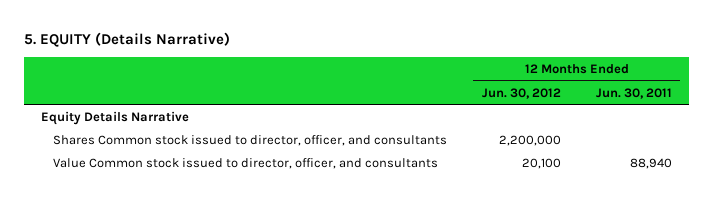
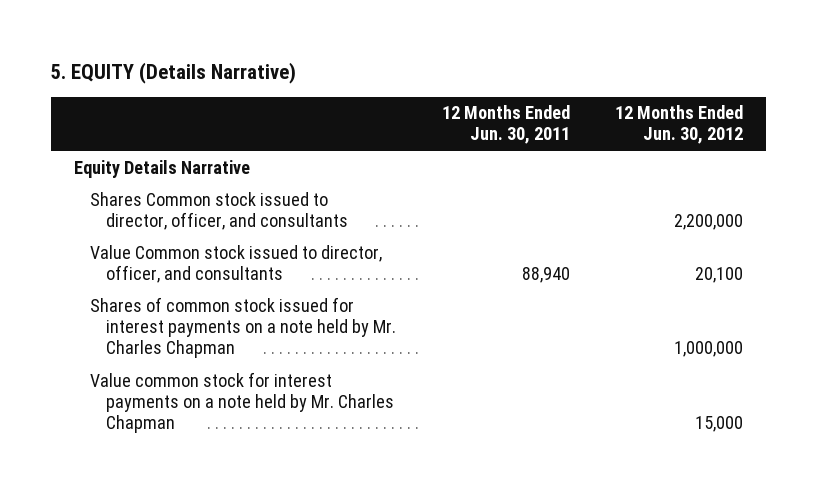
- | 12 Months Ended Jun. 30, 2012 | 12 Months Ended Jun. 30, 2011
+ | 12 Months Ended Jun. 30, 2011 | 12 Months Ended Jun. 30, 2012
+ Shares of common stock issued for interest payments on a note held by Mr. Charles Chapman | | 1,000,000
+ Value common stock for interest payments on a note held by Mr. Charles Chapman | | 15,000

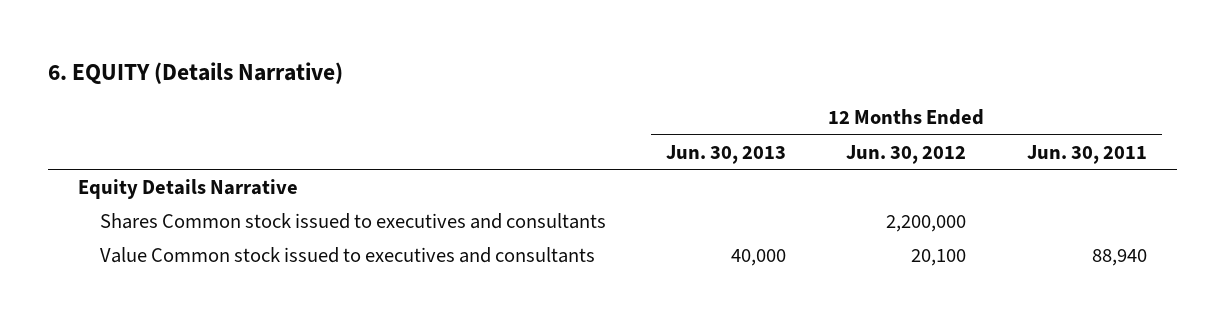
- 5. EQUITY (Details Narrative)
+ 6. EQUITY (Details Narrative)
- | 12 Months Ended Jun. 30, 2011 | 12 Months Ended Jun. 30, 2012
+ | 12 Months Ended Jun. 30, 2013 | 12 Months Ended Jun. 30, 2012 | 12 Months Ended Jun. 30, 2011
- Shares Common stock issued to director, officer, and consultants | | 2,200,000
- Value Common stock issued to director, officer, and consultants | 88,940 | 20,100
- Shares of common stock issued for interest payments on a note held by Mr. Charles Chapman | | 1,000,000
- Value common stock for interest payments on a note held by Mr. Charles Chapman | | 15,000
+ Shares Common stock issued to executives and consultants | | 2,200,000 |
+ Value Common stock issued to executives and consultants | 40,000 | 20,100 | 88,940

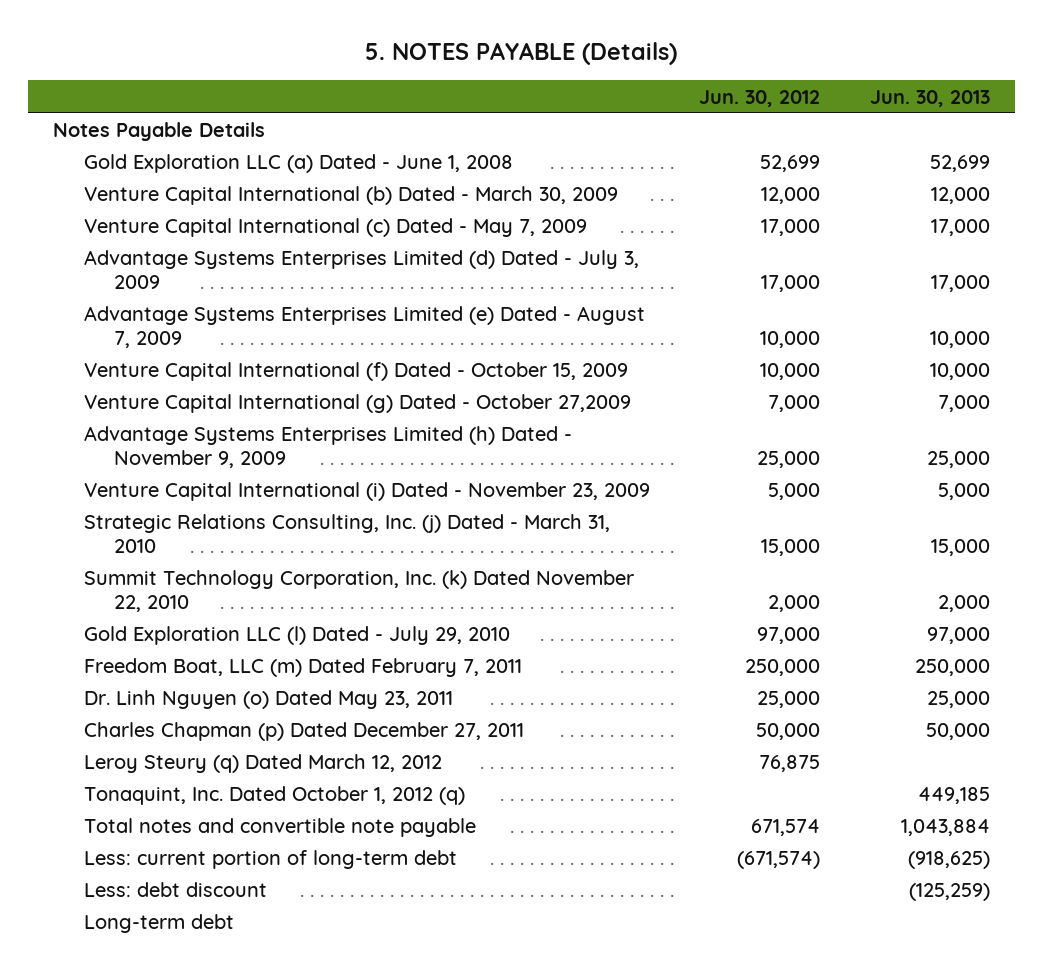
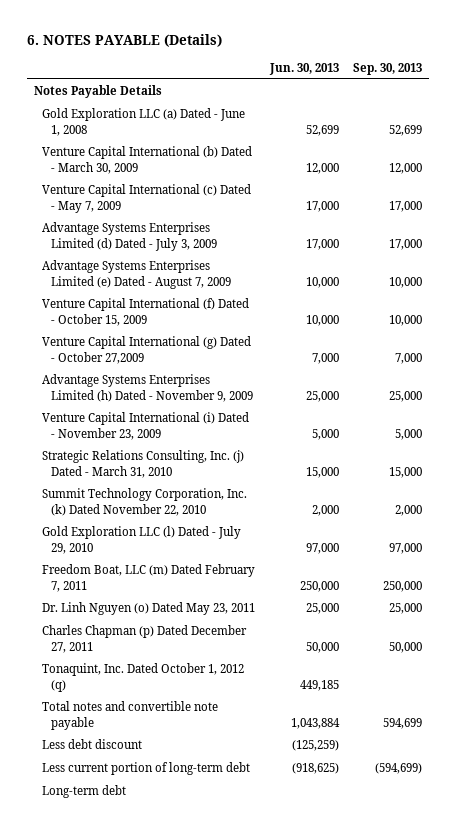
- 5. NOTES PAYABLE (Details)
+ 6. NOTES PAYABLE (Details)
- | Jun. 30, 2012 | Jun. 30, 2013
+ | Jun. 30, 2013 | Sep. 30, 2013
- Leroy Steury (q) Dated March 12, 2012 | 76,875 |
- Less: current portion of long-term debt | (671,574) | (918,625)
- Less: debt discount | | (125,259)
+ Less debt discount | (125,259) |
+ Less current portion of long-term debt | (918,625) | (594,699)

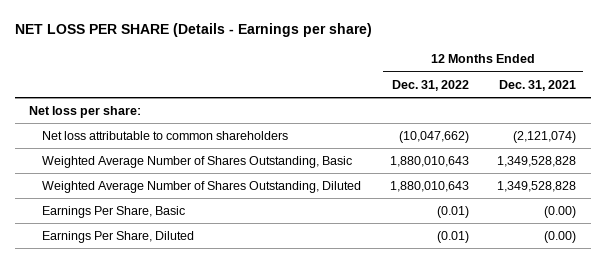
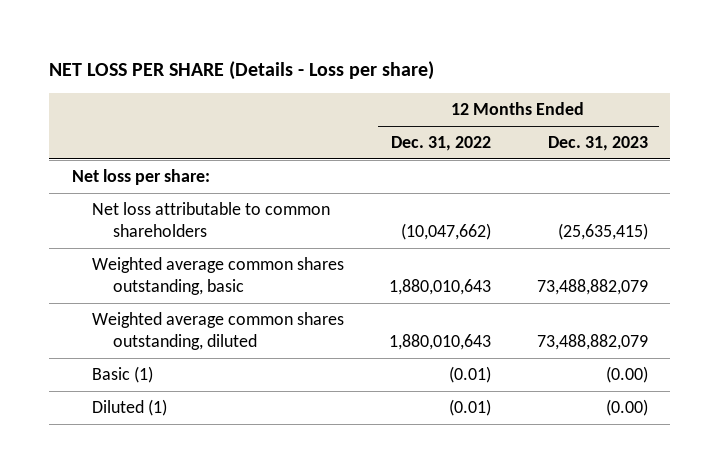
- NET LOSS PER SHARE (Details - Earnings per share)
+ NET LOSS PER SHARE (Details - Loss per share)
- | 12 Months Ended Dec. 31, 2022 | 12 Months Ended Dec. 31, 2021
+ | 12 Months Ended Dec. 31, 2022 | 12 Months Ended Dec. 31, 2023
- Weighted Average Number of Shares Outstanding, Basic | 1,880,010,643 | 1,349,528,828
- Weighted Average Number of Shares Outstanding, Diluted | 1,880,010,643 | 1,349,528,828
- Earnings Per Share, Basic | (0.01) | (0.00)
- Earnings Per Share, Diluted | (0.01) | (0.00)
+ Weighted average common shares outstanding, basic | 1,880,010,643 | 73,488,882,079
+ Weighted average common shares outstanding, diluted | 1,880,010,643 | 73,488,882,079
+ Basic (1) | (0.01) | (0.00)
+ Diluted (1) | (0.01) | (0.00)

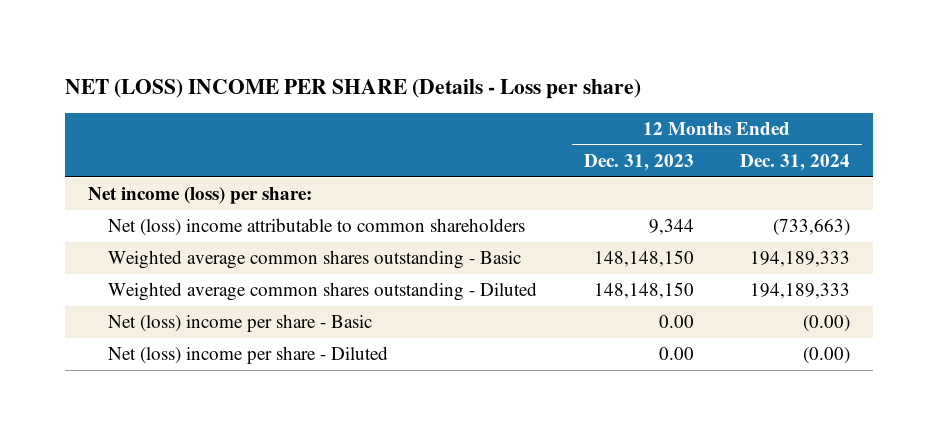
- NET LOSS PER SHARE (Details - Loss per share)
+ NET (LOSS) INCOME PER SHARE (Details - Loss per share)
- | 12 Months Ended Dec. 31, 2022 | 12 Months Ended Dec. 31, 2023
+ | 12 Months Ended Dec. 31, 2023 | 12 Months Ended Dec. 31, 2024
- Net loss per share:
- Net loss attributable to common shareholders | (10,047,662) | (25,635,415)
- Weighted average common shares outstanding, basic | 1,880,010,643 | 73,488,882,079
- Weighted average common shares outstanding, diluted | 1,880,010,643 | 73,488,882,079
- Basic (1) | (0.01) | (0.00)
- Diluted (1) | (0.01) | (0.00)
+ Net income (loss) per share:
+ Net (loss) income attributable to common shareholders | 9,344 | (733,663)
+ Weighted average common shares outstanding - Basic | 148,148,150 | 194,189,333
+ Weighted average common shares outstanding - Diluted | 148,148,150 | 194,189,333
+ Net (loss) income per share - Basic | 0.00 | (0.00)
+ Net (loss) income per share - Diluted | 0.00 | (0.00)

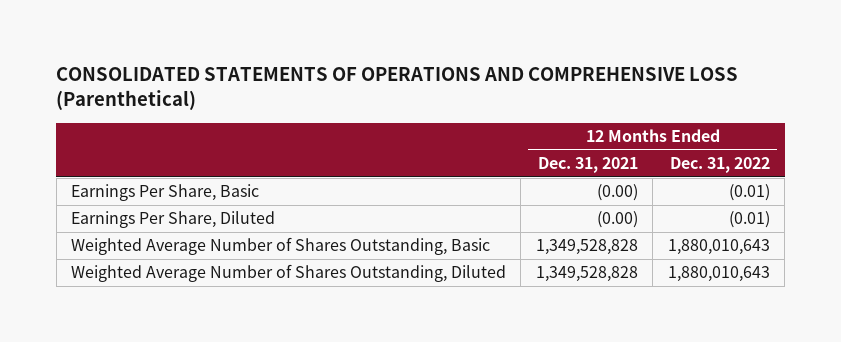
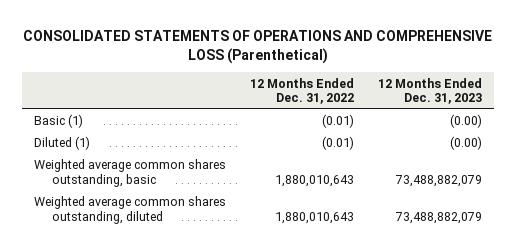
- | 12 Months Ended Dec. 31, 2021 | 12 Months Ended Dec. 31, 2022
+ | 12 Months Ended Dec. 31, 2022 | 12 Months Ended Dec. 31, 2023
- Earnings Per Share, Basic | (0.00) | (0.01)
- Earnings Per Share, Diluted | (0.00) | (0.01)
- Weighted Average Number of Shares Outstanding, Basic | 1,349,528,828 | 1,880,010,643
- Weighted Average Number of Shares Outstanding, Diluted | 1,349,528,828 | 1,880,010,643
+ Basic (1) | (0.01) | (0.00)
+ Diluted (1) | (0.01) | (0.00)
+ Weighted average common shares outstanding, basic | 1,880,010,643 | 73,488,882,079
+ Weighted average common shares outstanding, diluted | 1,880,010,643 | 73,488,882,079

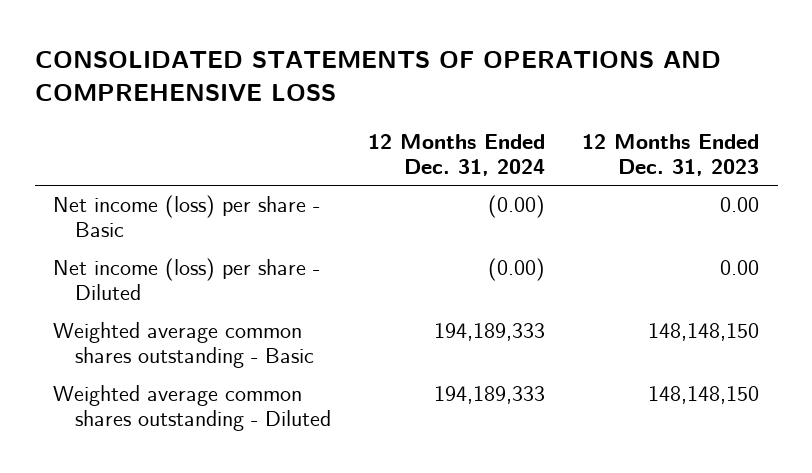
- CONSOLIDATED STATEMENTS OF OPERATIONS AND COMPREHENSIVE LOSS (Parenthetical)
+ CONSOLIDATED STATEMENTS OF OPERATIONS AND COMPREHENSIVE LOSS
- | 12 Months Ended Dec. 31, 2022 | 12 Months Ended Dec. 31, 2023
+ | 12 Months Ended Dec. 31, 2024 | 12 Months Ended Dec. 31, 2023
- Basic (1) | (0.01) | (0.00)
- Diluted (1) | (0.01) | (0.00)
- Weighted average common shares outstanding, basic | 1,880,010,643 | 73,488,882,079
- Weighted average common shares outstanding, diluted | 1,880,010,643 | 73,488,882,079
+ Net income (loss) per share - Basic | (0.00) | 0.00
+ Net income (loss) per share - Diluted | (0.00) | 0.00
+ Weighted average common shares outstanding - Basic | 194,189,333 | 148,148,150
+ Weighted average common shares outstanding - Diluted | 194,189,333 | 148,148,150

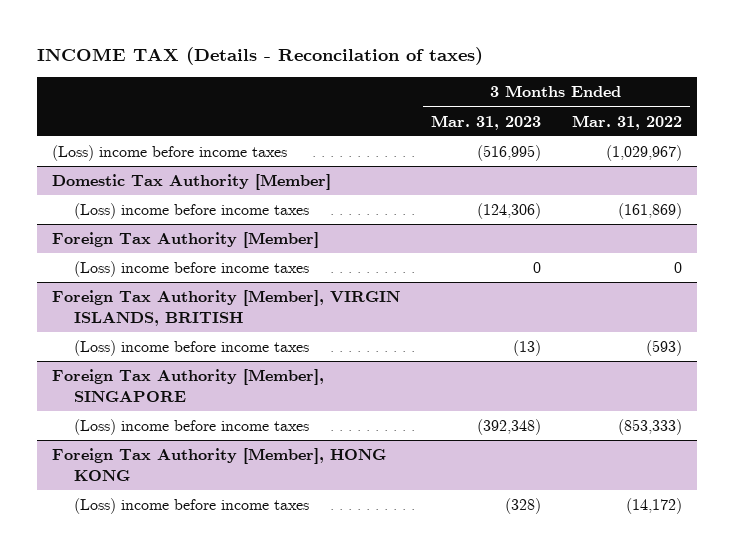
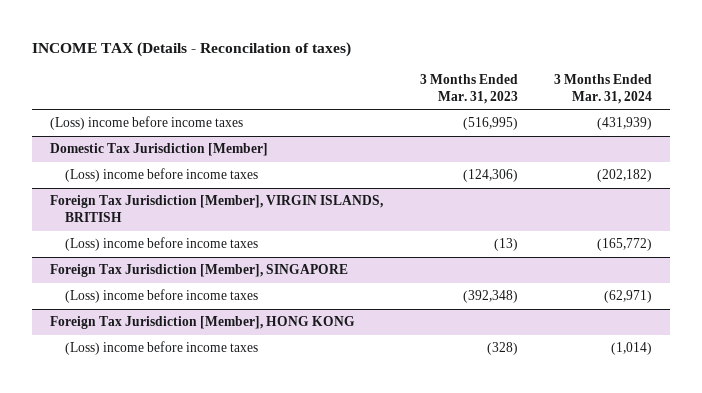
- | 3 Months Ended Mar. 31, 2023 | 3 Months Ended Mar. 31, 2022
+ | 3 Months Ended Mar. 31, 2023 | 3 Months Ended Mar. 31, 2024
- Domestic Tax Authority [Member]
+ Domestic Tax Jurisdiction [Member]
- Foreign Tax Authority [Member]
- (Loss) income before income taxes | 0 | 0
- Foreign Tax Authority [Member], VIRGIN ISLANDS, BRITISH
+ Foreign Tax Jurisdiction [Member], VIRGIN ISLANDS, BRITISH
- Foreign Tax Authority [Member], SINGAPORE
+ Foreign Tax Jurisdiction [Member], SINGAPORE
- Foreign Tax Authority [Member], HONG KONG
+ Foreign Tax Jurisdiction [Member], HONG KONG

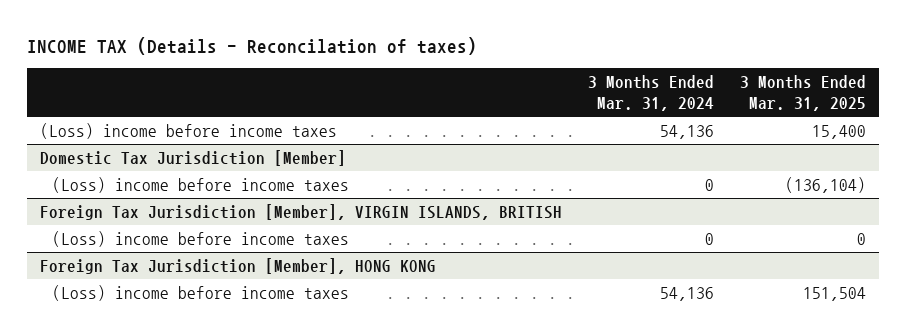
- | 3 Months Ended Mar. 31, 2023 | 3 Months Ended Mar. 31, 2024
+ | 3 Months Ended Mar. 31, 2024 | 3 Months Ended Mar. 31, 2025
- (Loss) income before income taxes | (516,995) | (431,939)
+ (Loss) income before income taxes | 54,136 | 15,400
@ Domestic Tax Jurisdiction [Member]
- (Loss) income before income taxes | (124,306) | (202,182)
+ (Loss) income before income taxes | 0 | (136,104)
@ Foreign Tax Jurisdiction [Member], VIRGIN ISLANDS, BRITISH
- (Loss) income before income taxes | (13) | (165,772)
- Foreign Tax Jurisdiction [Member], SINGAPORE
- (Loss) income before income taxes | (392,348) | (62,971)
@ Foreign Tax Jurisdiction [Member], VIRGIN ISLANDS, BRITISH
+ (Loss) income before income taxes | 0 | 0
@ Foreign Tax Jurisdiction [Member], HONG KONG
- (Loss) income before income taxes | (328) | (1,014)
+ (Loss) income before income taxes | 54,136 | 151,504

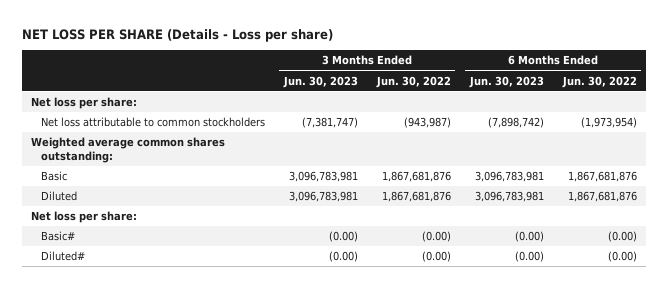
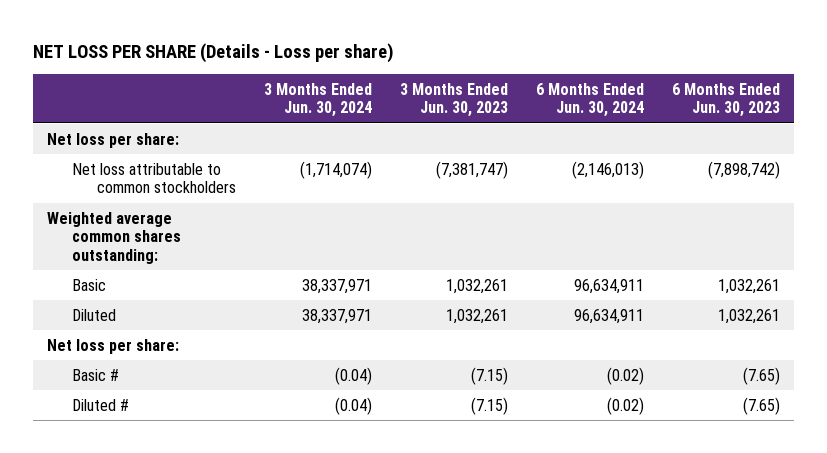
- | 3 Months Ended Jun. 30, 2023 | 3 Months Ended Jun. 30, 2022 | 6 Months Ended Jun. 30, 2023 | 6 Months Ended Jun. 30, 2022
+ | 3 Months Ended Jun. 30, 2024 | 3 Months Ended Jun. 30, 2023 | 6 Months Ended Jun. 30, 2024 | 6 Months Ended Jun. 30, 2023
- Basic | 3,096,783,981 | 1,867,681,876 | 3,096,783,981 | 1,867,681,876
- Diluted | 3,096,783,981 | 1,867,681,876 | 3,096,783,981 | 1,867,681,876
+ Basic | 38,337,971 | 1,032,261 | 96,634,911 | 1,032,261
+ Diluted | 38,337,971 | 1,032,261 | 96,634,911 | 1,032,261
- Basic# | (0.00) | (0.00) | (0.00) | (0.00)
- Diluted# | (0.00) | (0.00) | (0.00) | (0.00)
+ Basic # | (0.04) | (7.15) | (0.02) | (7.65)
+ Diluted # | (0.04) | (7.15) | (0.02) | (7.65)

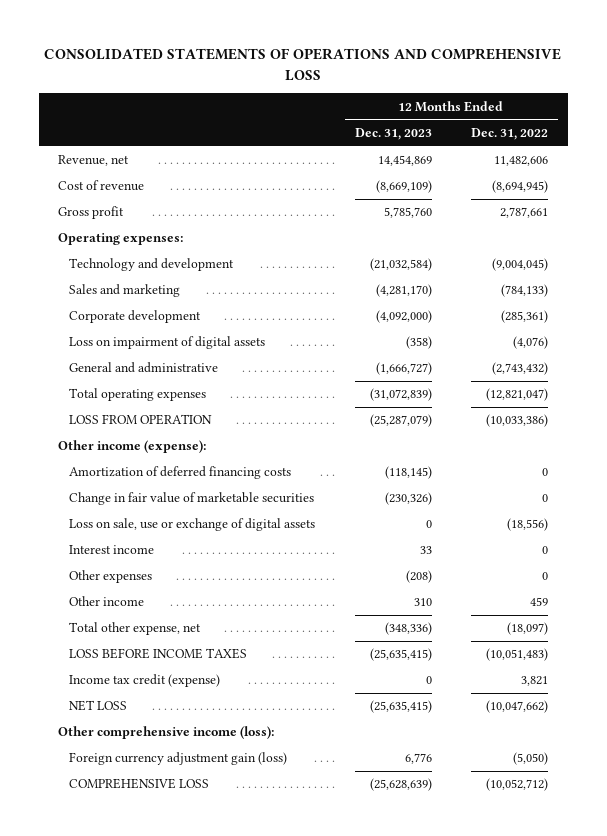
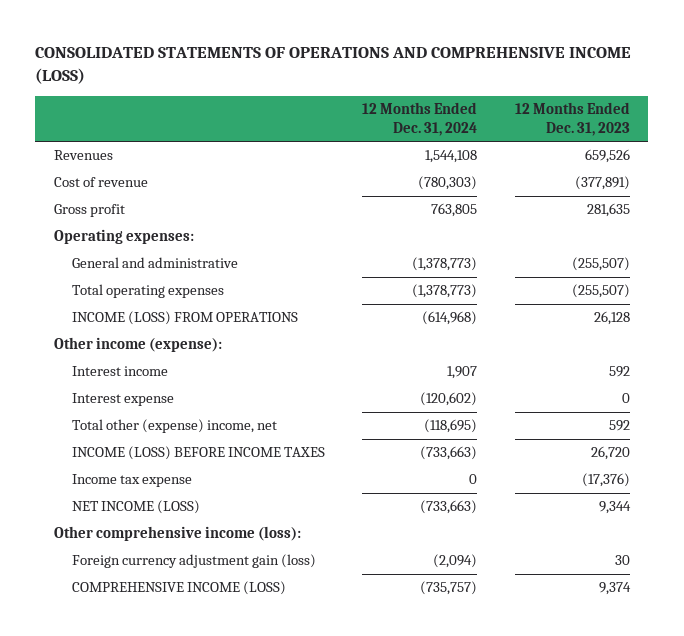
- CONSOLIDATED STATEMENTS OF OPERATIONS AND COMPREHENSIVE LOSS
+ CONSOLIDATED STATEMENTS OF OPERATIONS AND COMPREHENSIVE INCOME (LOSS)
- | 12 Months Ended Dec. 31, 2023 | 12 Months Ended Dec. 31, 2022
+ | 12 Months Ended Dec. 31, 2024 | 12 Months Ended Dec. 31, 2023
- Revenue, net | 14,454,869 | 11,482,606
- Cost of revenue | (8,669,109) | (8,694,945)
- Gross profit | 5,785,760 | 2,787,661
+ Revenues | 1,544,108 | 659,526
+ Cost of revenue | (780,303) | (377,891)
+ Gross profit | 763,805 | 281,635
- Technology and development | (21,032,584) | (9,004,045)
- Sales and marketing | (4,281,170) | (784,133)
- Corporate development | (4,092,000) | (285,361)
- Loss on impairment of digital assets | (358) | (4,076)
- General and administrative | (1,666,727) | (2,743,432)
- Total operating expenses | (31,072,839) | (12,821,047)
- LOSS FROM OPERATION | (25,287,079) | (10,033,386)
+ General and administrative | (1,378,773) | (255,507)
+ Total operating expenses | (1,378,773) | (255,507)
+ INCOME (LOSS) FROM OPERATIONS | (614,968) | 26,128
- Amortization of deferred financing costs | (118,145) | 0
- Change in fair value of marketable securities | (230,326) | 0
- Loss on sale, use or exchange of digital assets | 0 | (18,556)
- Interest income | 33 | 0
- Other expenses | (208) | 0
- Other income | 310 | 459
- Total other expense, net | (348,336) | (18,097)
- LOSS BEFORE INCOME TAXES | (25,635,415) | (10,051,483)
- Income tax credit (expense) | 0 | 3,821
- NET LOSS | (25,635,415) | (10,047,662)
+ Interest income | 1,907 | 592
+ Interest expense | (120,602) | 0
+ Total other (expense) income, net | (118,695) | 592
+ INCOME (LOSS) BEFORE INCOME TAXES | (733,663) | 26,720
+ Income tax expense | 0 | (17,376)
+ NET INCOME (LOSS) | (733,663) | 9,344
- Foreign currency adjustment gain (loss) | 6,776 | (5,050)
- COMPREHENSIVE LOSS | (25,628,639) | (10,052,712)
+ Foreign currency adjustment gain (loss) | (2,094) | 30
+ COMPREHENSIVE INCOME (LOSS) | (735,757) | 9,374

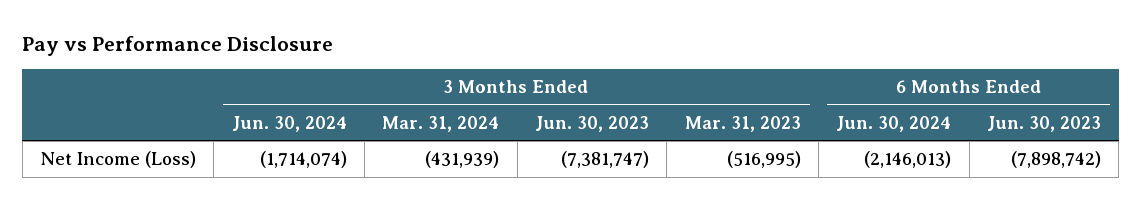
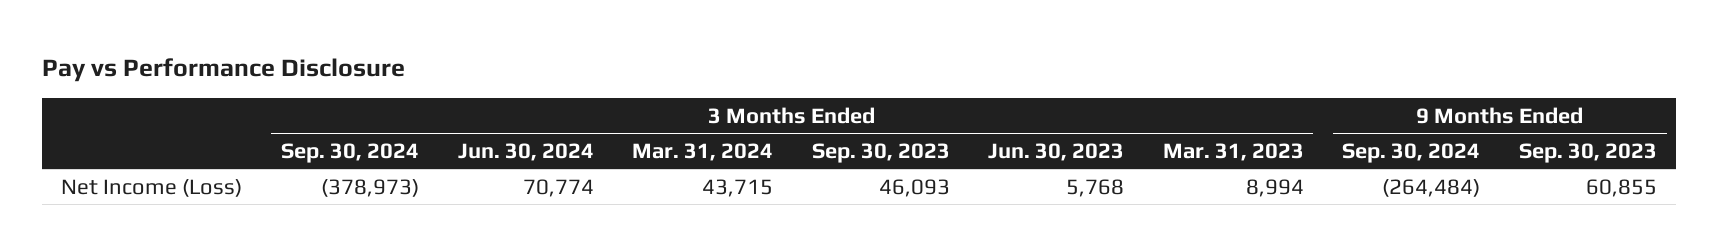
- | 3 Months Ended Jun. 30, 2024 | 3 Months Ended Mar. 31, 2024 | 3 Months Ended Jun. 30, 2023 | 3 Months Ended Mar. 31, 2023 | 6 Months Ended Jun. 30, 2024 | 6 Months Ended Jun. 30, 2023
+ | 3 Months Ended Sep. 30, 2024 | 3 Months Ended Jun. 30, 2024 | 3 Months Ended Mar. 31, 2024 | 3 Months Ended Sep. 30, 2023 | 3 Months Ended Jun. 30, 2023 | 3 Months Ended Mar. 31, 2023 | 9 Months Ended Sep. 30, 2024 | 9 Months Ended Sep. 30, 2023
- Net Income (Loss) | (1,714,074) | (431,939) | (7,381,747) | (516,995) | (2,146,013) | (7,898,742)
+ Net Income (Loss) | (378,973) | 70,774 | 43,715 | 46,093 | 5,768 | 8,994 | (264,484) | 60,855

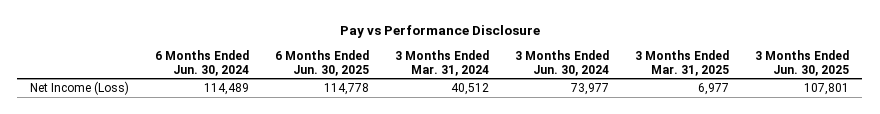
- | 3 Months Ended Sep. 30, 2024 | 3 Months Ended Jun. 30, 2024 | 3 Months Ended Mar. 31, 2024 | 3 Months Ended Sep. 30, 2023 | 3 Months Ended Jun. 30, 2023 | 3 Months Ended Mar. 31, 2023 | 9 Months Ended Sep. 30, 2024 | 9 Months Ended Sep. 30, 2023
+ | 6 Months Ended Jun. 30, 2024 | 6 Months Ended Jun. 30, 2025 | 3 Months Ended Mar. 31, 2024 | 3 Months Ended Jun. 30, 2024 | 3 Months Ended Mar. 31, 2025 | 3 Months Ended Jun. 30, 2025
- Net Income (Loss) | (378,973) | 70,774 | 43,715 | 46,093 | 5,768 | 8,994 | (264,484) | 60,855
+ Net Income (Loss) | 114,489 | 114,778 | 40,512 | 73,977 | 6,977 | 107,801

